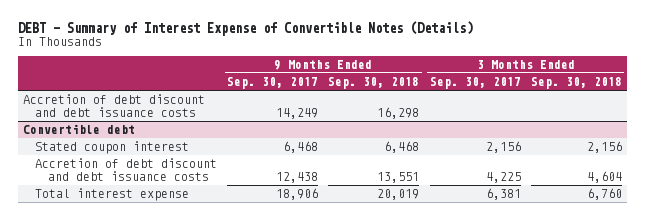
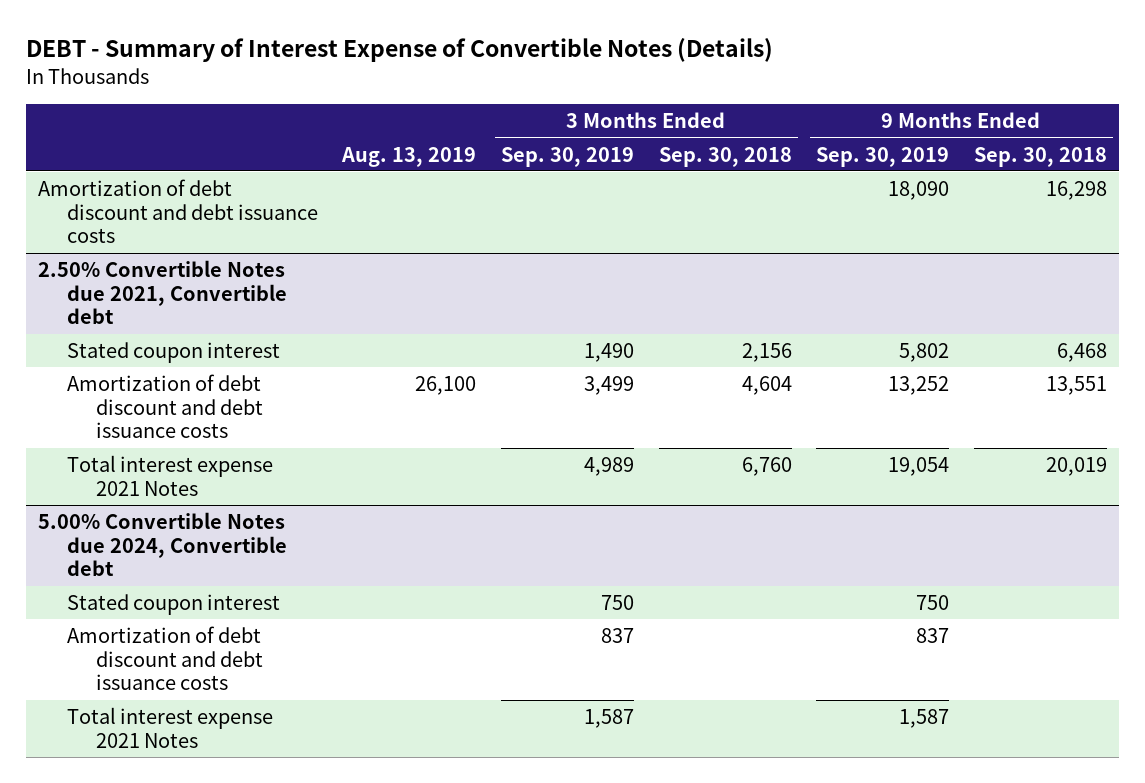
- | 9 Months Ended Sep. 30, 2017 | 9 Months Ended Sep. 30, 2018 | 3 Months Ended Sep. 30, 2017 | 3 Months Ended Sep. 30, 2018
+ | Aug. 13, 2019 | 3 Months Ended Sep. 30, 2019 | 3 Months Ended Sep. 30, 2018 | 9 Months Ended Sep. 30, 2019 | 9 Months Ended Sep. 30, 2018
- Accretion of debt discount and debt issuance costs | 14,249 | 16,298 | |
- Convertible debt
+ Amortization of debt discount and debt issuance costs | | | | 18,090 | 16,298
+ 2.50% Convertible Notes due 2021, Convertible debt
- Accretion of debt discount and debt issuance costs | 12,438 | 13,551 | 4,225 | 4,604
- Total interest expense | 18,906 | 20,019 | 6,381 | 6,760
+ Amortization of debt discount and debt issuance costs | 26,100 | 3,499 | 4,604 | 13,252 | 13,551
+ Total interest expense 2021 Notes | | 4,989 | 6,760 | 19,054 | 20,019
+ 5.00% Convertible Notes due 2024, Convertible debt
+ Stated coupon interest | | 750 | | 750 |
+ Amortization of debt discount and debt issuance costs | | 837 | | 837 |
+ Total interest expense 2021 Notes | | 1,587 | | 1,587 |

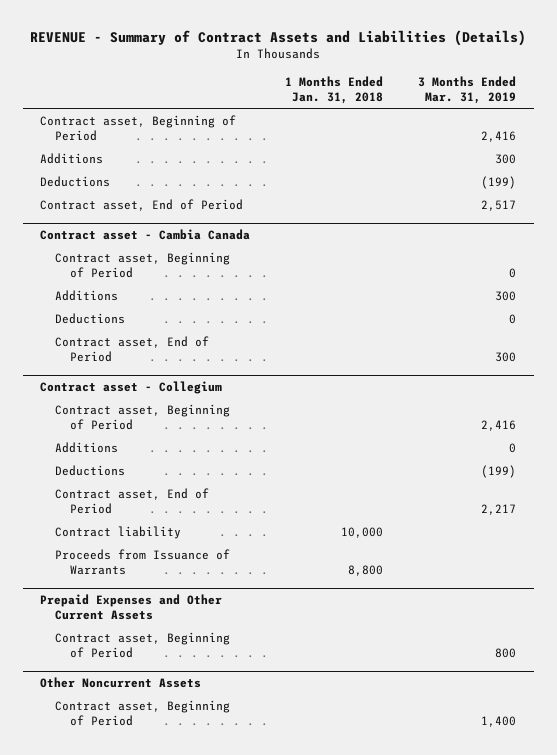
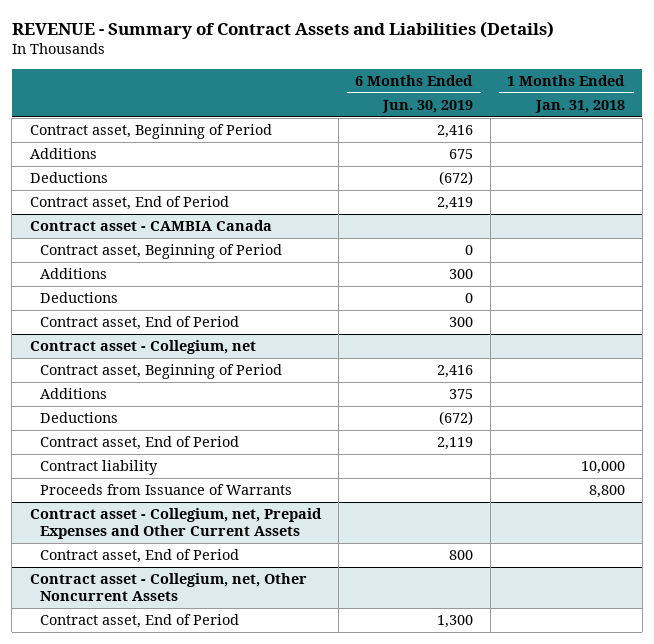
- | 1 Months Ended Jan. 31, 2018 | 3 Months Ended Mar. 31, 2019
+ | 6 Months Ended Jun. 30, 2019 | 1 Months Ended Jan. 31, 2018
- Contract asset - Cambia Canada
+ Contract asset - CAMBIA Canada
- Contract asset - Collegium
+ Contract asset - Collegium, net
- Prepaid Expenses and Other Current Assets
- Contract asset, Beginning of Period | | 800
- Other Noncurrent Assets
- Contract asset, Beginning of Period | | 1,400
+ Contract asset - Collegium, net, Prepaid Expenses and Other Current Assets
+ Contract asset, End of Period | 800 |
+ Contract asset - Collegium, net, Other Noncurrent Assets
+ Contract asset, End of Period | 1,300 |

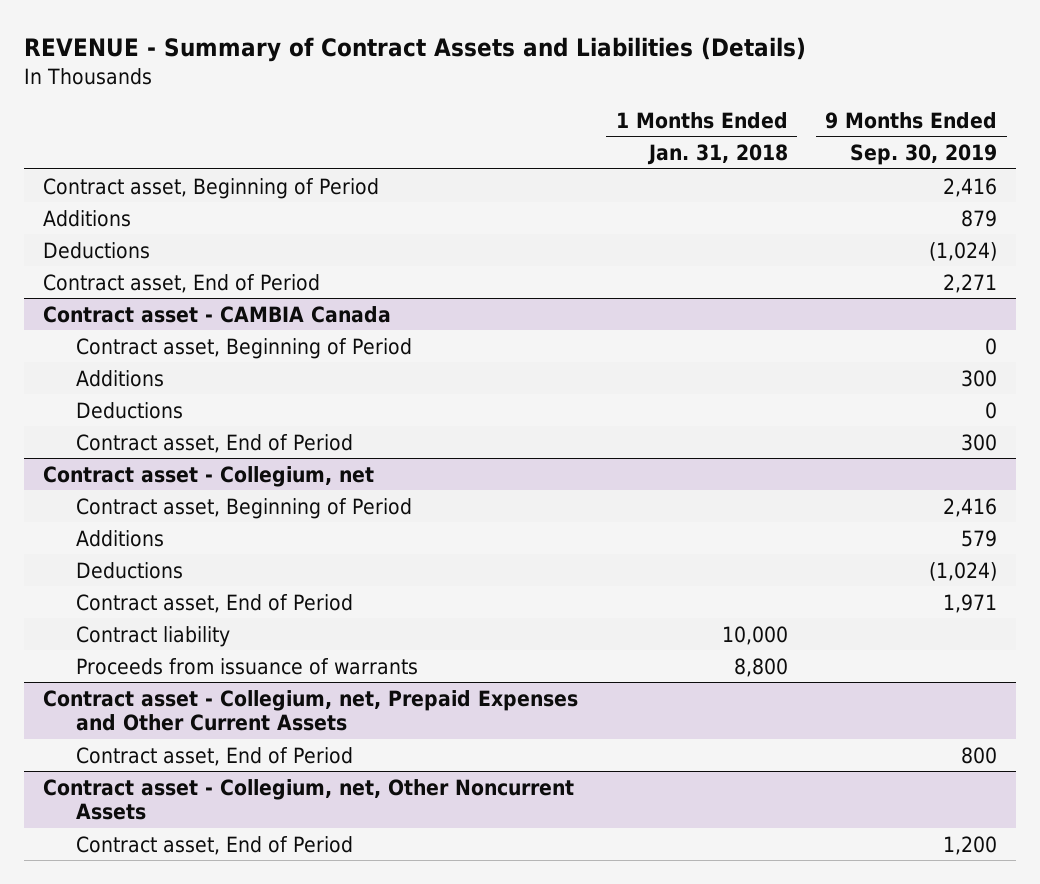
- | 6 Months Ended Jun. 30, 2019 | 1 Months Ended Jan. 31, 2018
+ | 1 Months Ended Jan. 31, 2018 | 9 Months Ended Sep. 30, 2019
@ Contract asset - Collegium, net
- Proceeds from Issuance of Warrants | | 8,800
+ Proceeds from issuance of warrants | 8,800 |

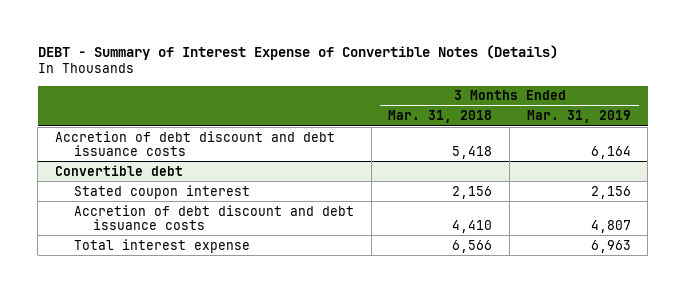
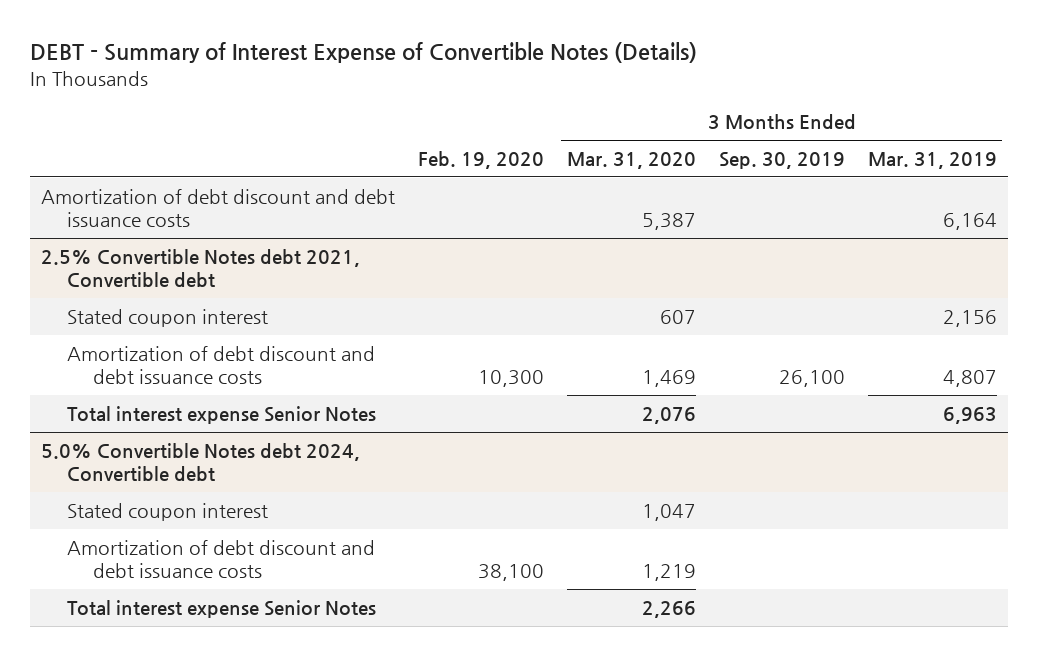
- | 3 Months Ended Mar. 31, 2018 | 3 Months Ended Mar. 31, 2019
+ | Feb. 19, 2020 | 3 Months Ended Mar. 31, 2020 | 3 Months Ended Sep. 30, 2019 | 3 Months Ended Mar. 31, 2019
- Accretion of debt discount and debt issuance costs | 5,418 | 6,164
- Convertible debt
+ Amortization of debt discount and debt issuance costs | | 5,387 | | 6,164
+ 2.5% Convertible Notes debt 2021, Convertible debt
- Accretion of debt discount and debt issuance costs | 4,410 | 4,807
- Total interest expense | 6,566 | 6,963
+ Amortization of debt discount and debt issuance costs | 10,300 | 1,469 | 26,100 | 4,807
+ Total interest expense Senior Notes | | 2,076 | | 6,963
+ 5.0% Convertible Notes debt 2024, Convertible debt
+ Stated coupon interest | | 1,047 | |
+ Amortization of debt discount and debt issuance costs | 38,100 | 1,219 | |
+ Total interest expense Senior Notes | | 2,266 | |

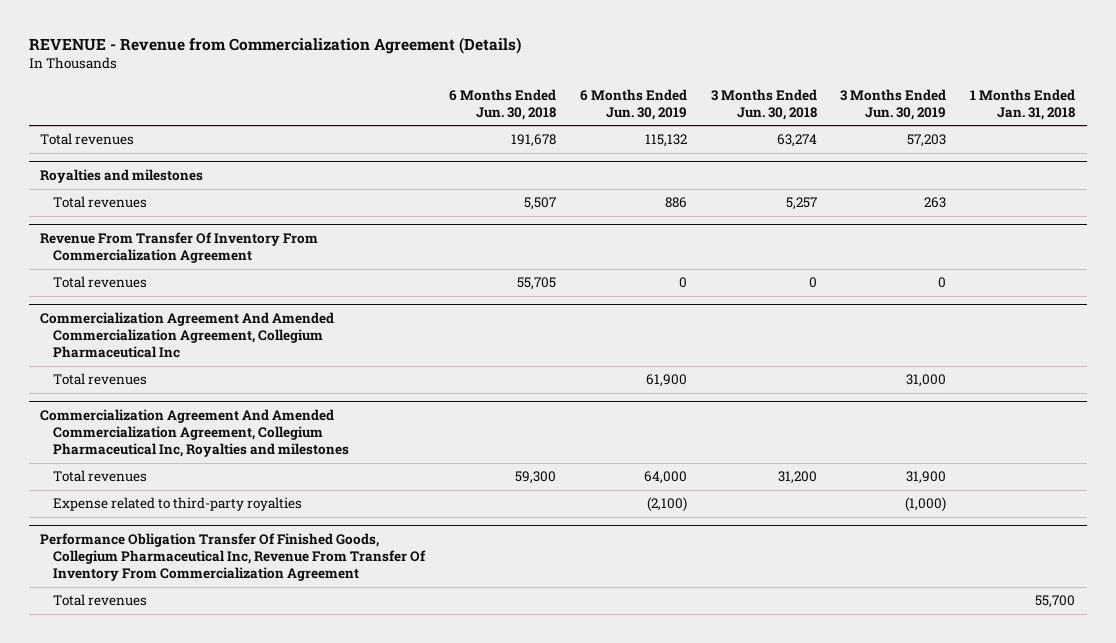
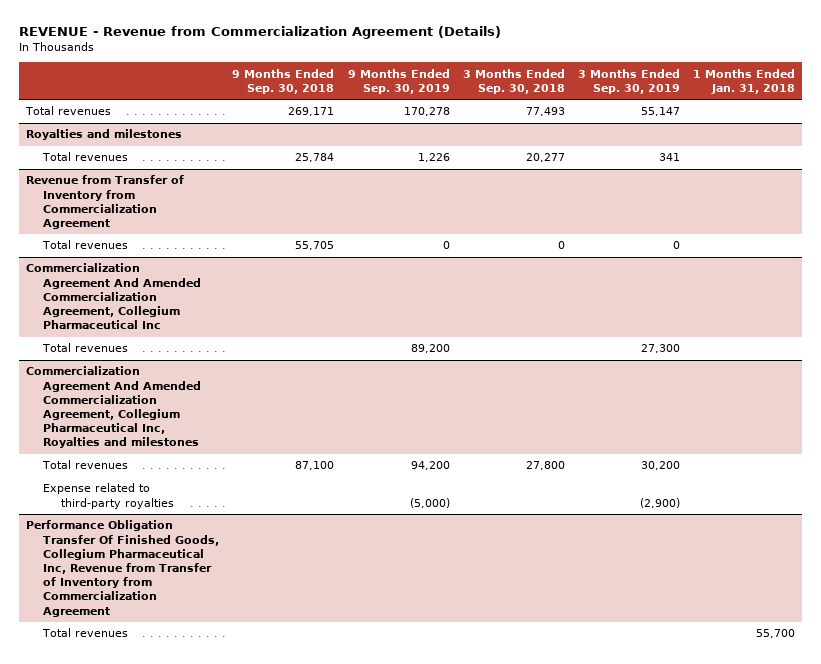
- | 6 Months Ended Jun. 30, 2018 | 6 Months Ended Jun. 30, 2019 | 3 Months Ended Jun. 30, 2018 | 3 Months Ended Jun. 30, 2019 | 1 Months Ended Jan. 31, 2018
+ | 9 Months Ended Sep. 30, 2018 | 9 Months Ended Sep. 30, 2019 | 3 Months Ended Sep. 30, 2018 | 3 Months Ended Sep. 30, 2019 | 1 Months Ended Jan. 31, 2018
- Revenue From Transfer Of Inventory From Commercialization Agreement
+ Revenue from Transfer of Inventory from Commercialization Agreement
- Performance Obligation Transfer Of Finished Goods, Collegium Pharmaceutical Inc, Revenue From Transfer Of Inventory From Commercialization Agreement
+ Performance Obligation Transfer Of Finished Goods, Collegium Pharmaceutical Inc, Revenue from Transfer of Inventory from Commercialization Agreement

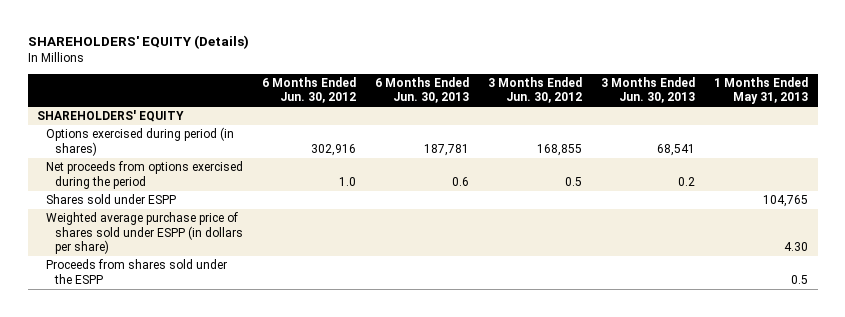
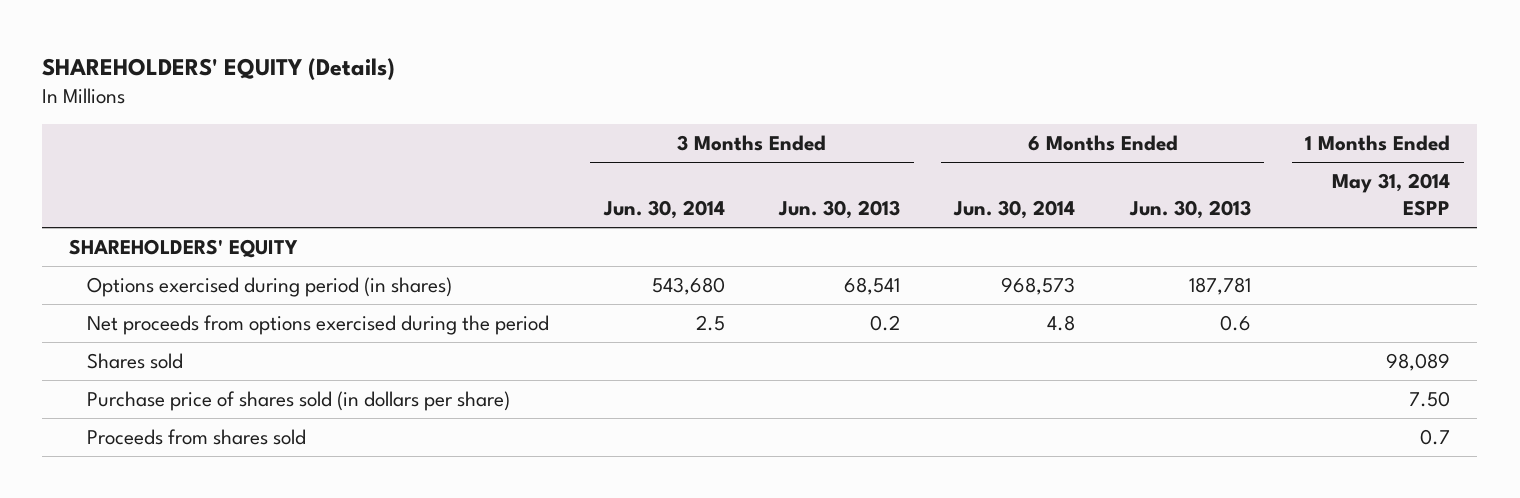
- | 6 Months Ended Jun. 30, 2012 | 6 Months Ended Jun. 30, 2013 | 3 Months Ended Jun. 30, 2012 | 3 Months Ended Jun. 30, 2013 | 1 Months Ended May 31, 2013
+ | 3 Months Ended Jun. 30, 2014 | 3 Months Ended Jun. 30, 2013 | 6 Months Ended Jun. 30, 2014 | 6 Months Ended Jun. 30, 2013 | 1 Months Ended May 31, 2014 ESPP
- Shares sold under ESPP | | | | | 104,765
- Weighted average purchase price of shares sold under ESPP (in dollars per share) | | | | | 4.30
- Proceeds from shares sold under the ESPP | | | | | 0.5
+ Shares sold | | | | | 98,089
+ Purchase price of shares sold (in dollars per share) | | | | | 7.50
+ Proceeds from shares sold | | | | | 0.7

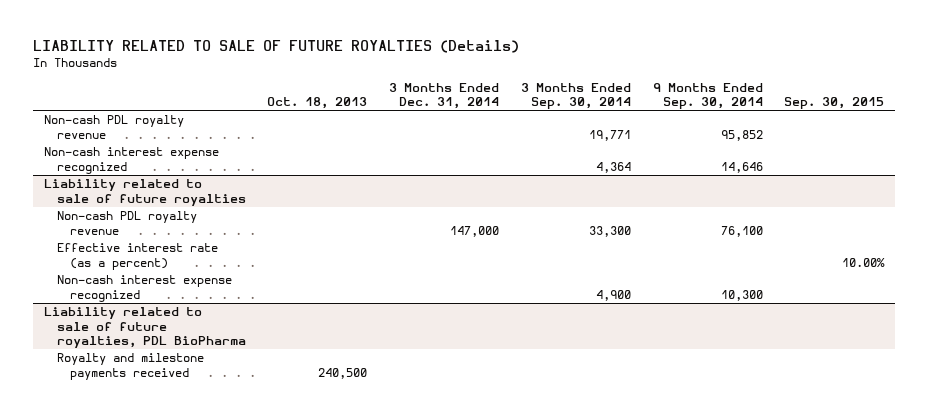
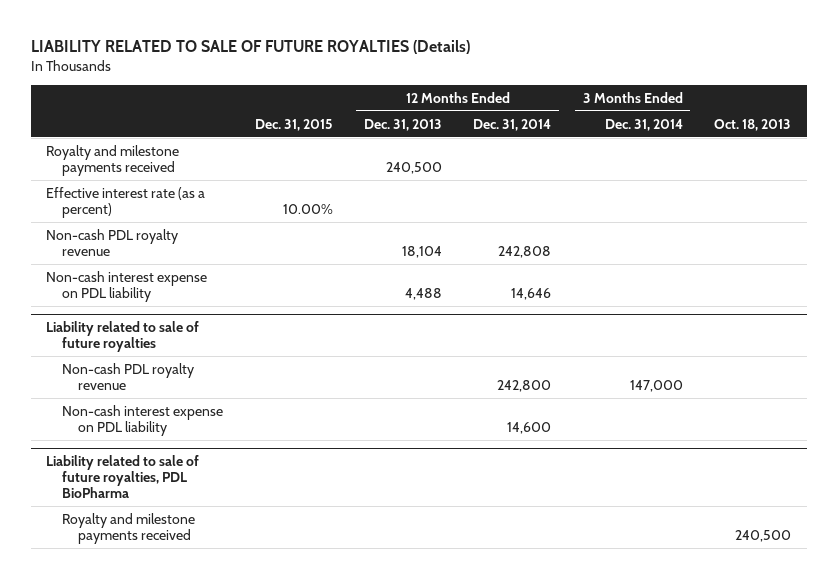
- | Oct. 18, 2013 | 3 Months Ended Dec. 31, 2014 | 3 Months Ended Sep. 30, 2014 | 9 Months Ended Sep. 30, 2014 | Sep. 30, 2015
+ | Dec. 31, 2015 | 12 Months Ended Dec. 31, 2013 | 12 Months Ended Dec. 31, 2014 | 3 Months Ended Dec. 31, 2014 | Oct. 18, 2013
+ Royalty and milestone payments received | | 240,500 | | |
+ Effective interest rate (as a percent) | 10.00% | | | |
- Non-cash interest expense recognized | | | 4,364 | 14,646 |
+ Non-cash interest expense on PDL liability | | 4,488 | 14,646 | |
@ Liability related to sale of future royalties
- Effective interest rate (as a percent) | | | | | 10.00%
- Non-cash interest expense recognized | | | 4,900 | 10,300 |
+ Non-cash interest expense on PDL liability | | | 14,600 | |

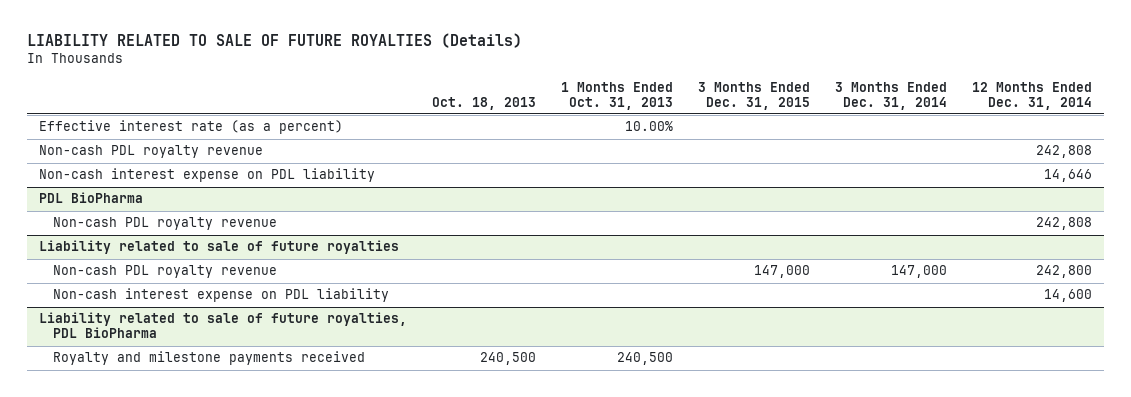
- | Dec. 31, 2015 | 12 Months Ended Dec. 31, 2013 | 12 Months Ended Dec. 31, 2014 | 3 Months Ended Dec. 31, 2014 | Oct. 18, 2013
+ | Oct. 18, 2013 | 1 Months Ended Oct. 31, 2013 | 3 Months Ended Dec. 31, 2015 | 3 Months Ended Dec. 31, 2014 | 12 Months Ended Dec. 31, 2014
- Royalty and milestone payments received | | 240,500 | | |
+ PDL BioPharma
+ Non-cash PDL royalty revenue | | | | | 242,808

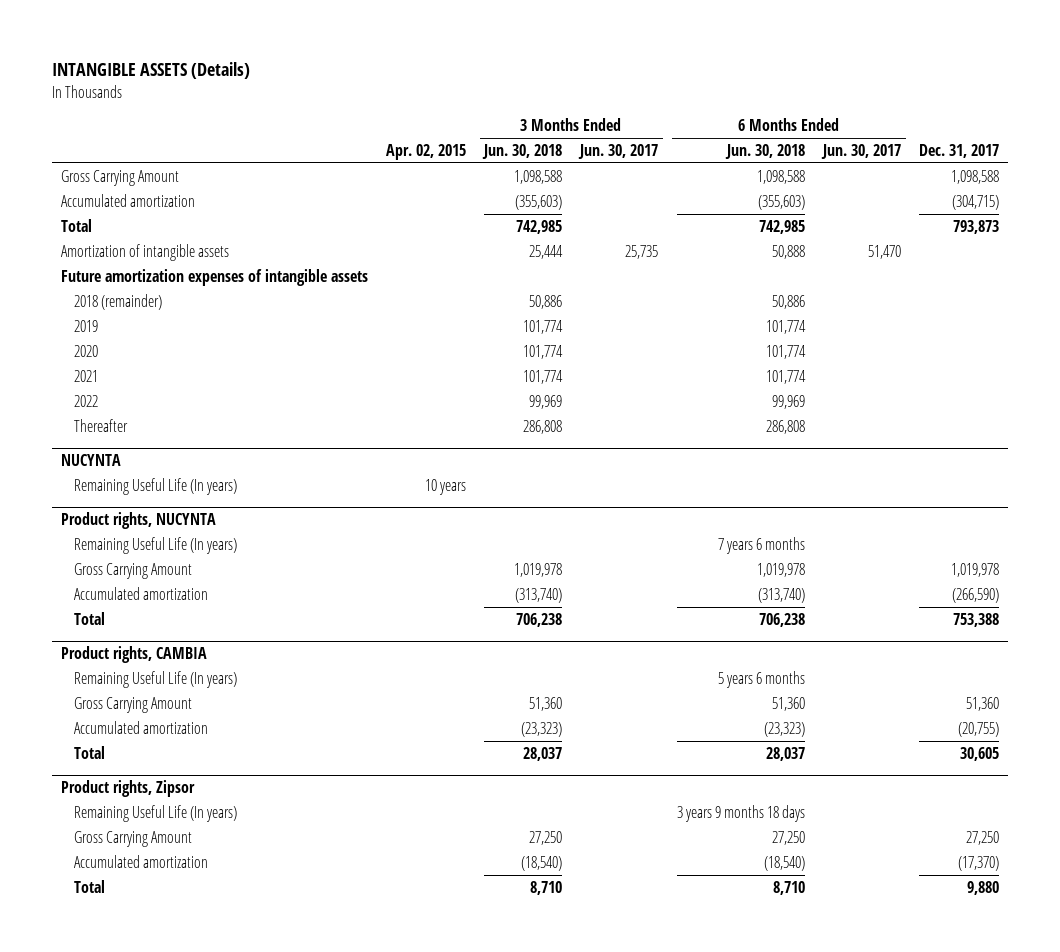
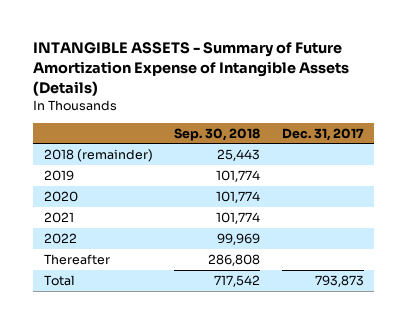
- INTANGIBLE ASSETS (Details)
+ INTANGIBLE ASSETS - Summary of Future Amortization Expense of Intangible Assets (Details)
- | Apr. 02, 2015 | 3 Months Ended Jun. 30, 2018 | 3 Months Ended Jun. 30, 2017 | 6 Months Ended Jun. 30, 2018 | 6 Months Ended Jun. 30, 2017 | Dec. 31, 2017
+ | Sep. 30, 2018 | Dec. 31, 2017
- Gross Carrying Amount | | 1,098,588 | | 1,098,588 | | 1,098,588
- Accumulated amortization | | (355,603) | | (355,603) | | (304,715)
- Amortization of intangible assets | | 25,444 | 25,735 | 50,888 | 51,470 |
- Future amortization expenses of intangible assets
- NUCYNTA
- Remaining Useful Life (In years) | 10 years | | | | |
- Product rights, NUCYNTA
- Remaining Useful Life (In years) | | | | 7 years 6 months | |
- Gross Carrying Amount | | 1,019,978 | | 1,019,978 | | 1,019,978
- Accumulated amortization | | (313,740) | | (313,740) | | (266,590)
- Total | | 706,238 | | 706,238 | | 753,388
- Product rights, CAMBIA
- Remaining Useful Life (In years) | | | | 5 years 6 months | |
- Gross Carrying Amount | | 51,360 | | 51,360 | | 51,360
- Accumulated amortization | | (23,323) | | (23,323) | | (20,755)
- Total | | 28,037 | | 28,037 | | 30,605
- Product rights, Zipsor
- Remaining Useful Life (In years) | | | | 3 years 9 months 18 days | |
- Gross Carrying Amount | | 27,250 | | 27,250 | | 27,250
- Accumulated amortization | | (18,540) | | (18,540) | | (17,370)
- Total | | 8,710 | | 8,710 | | 9,880
moved down: Total | 717,542 | 793,873

